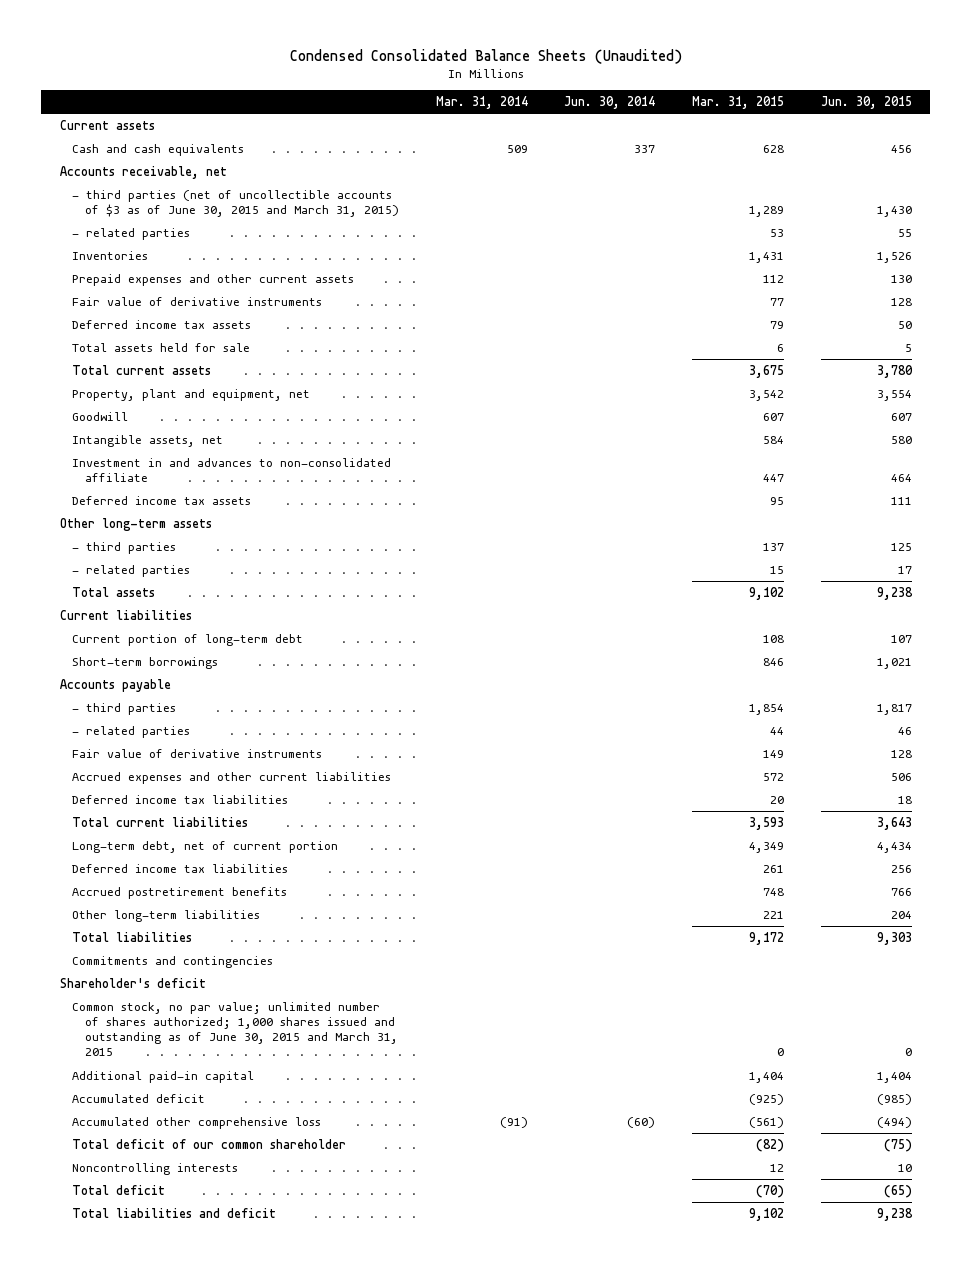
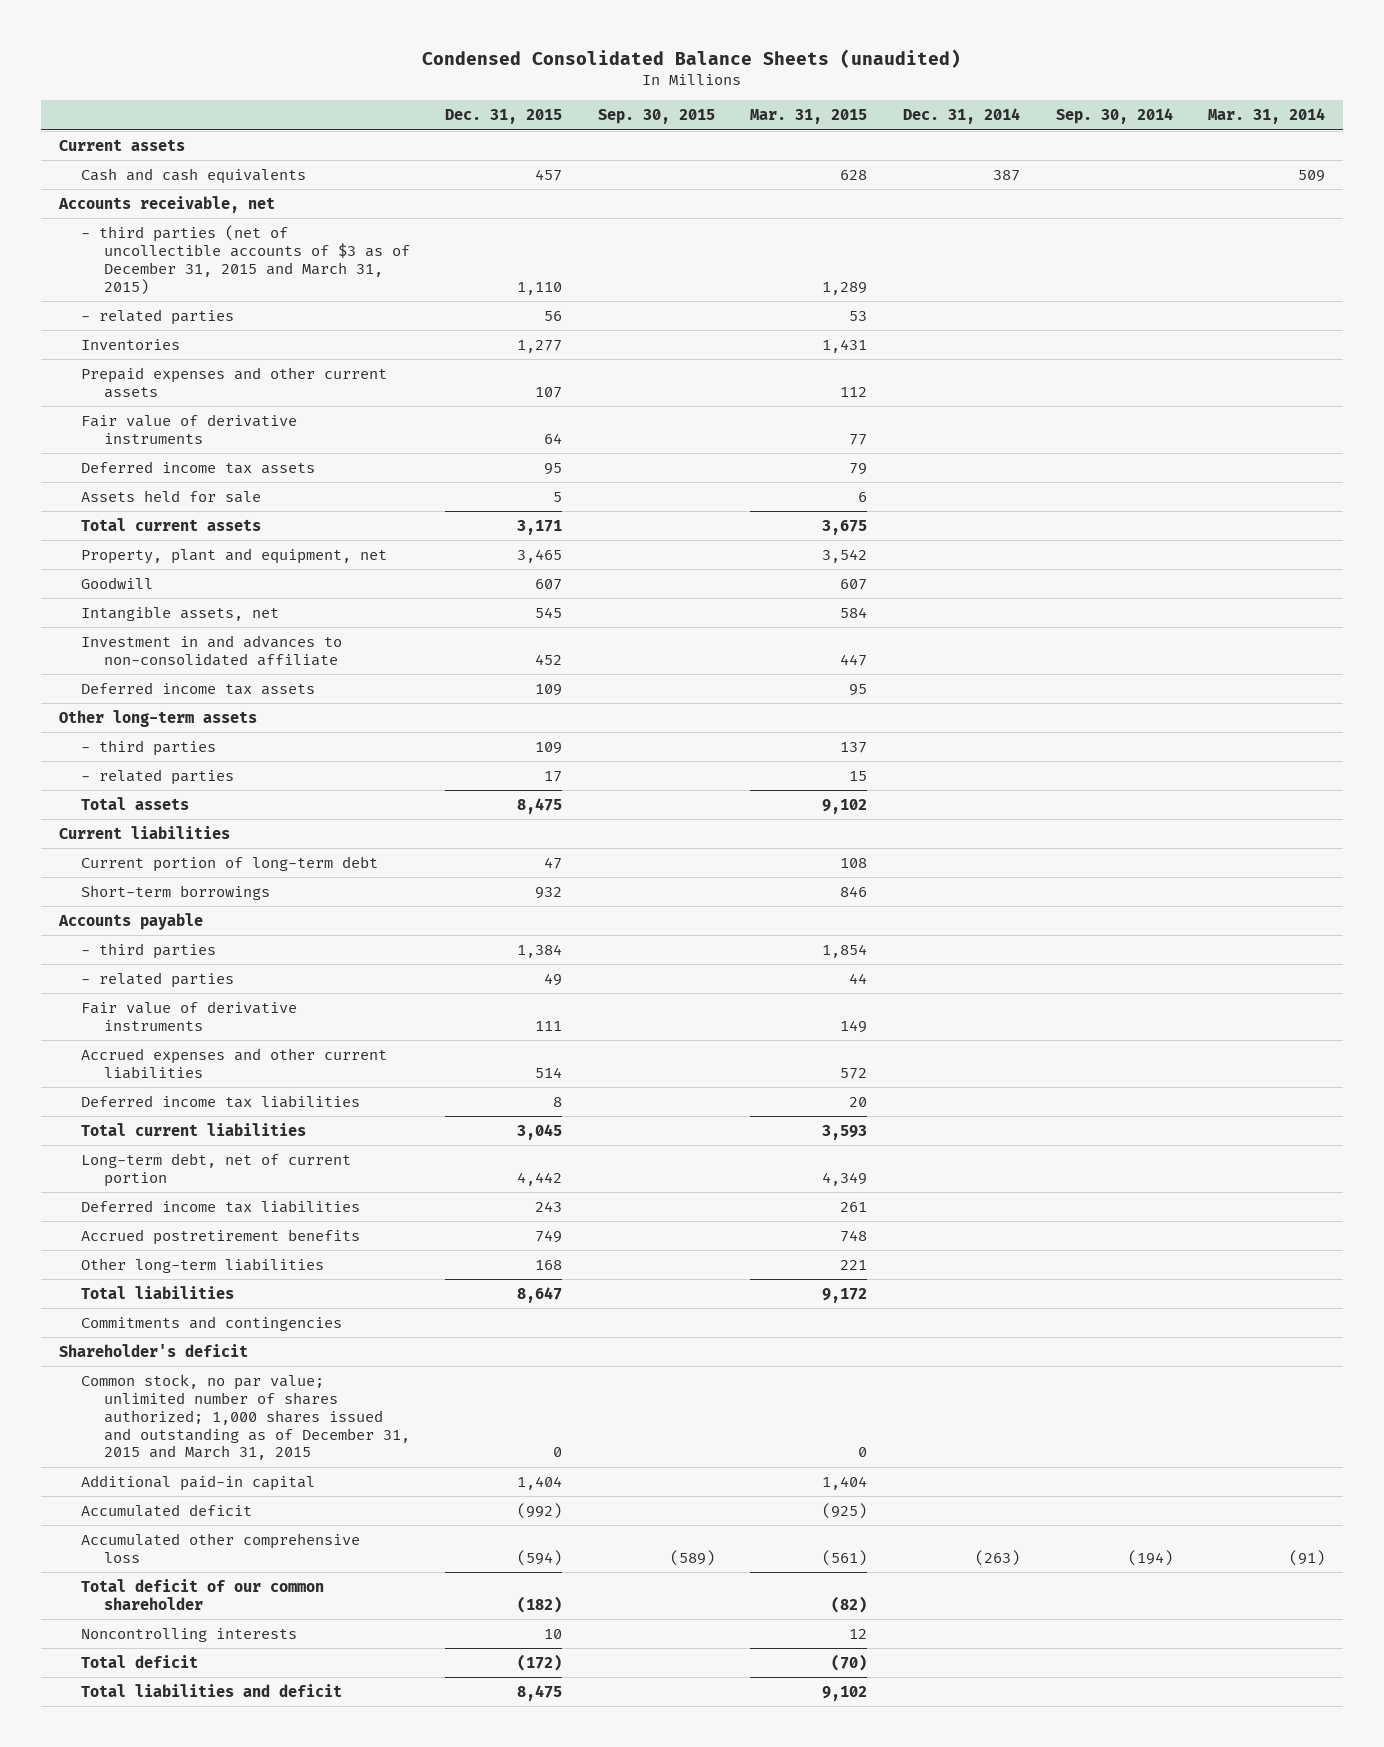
- Condensed Consolidated Balance Sheets (Unaudited)
+ Condensed Consolidated Balance Sheets (unaudited)
- | Mar. 31, 2014 | Jun. 30, 2014 | Mar. 31, 2015 | Jun. 30, 2015
+ | Dec. 31, 2015 | Sep. 30, 2015 | Mar. 31, 2015 | Dec. 31, 2014 | Sep. 30, 2014 | Mar. 31, 2014
- - third parties (net of uncollectible accounts of $3 as of June 30, 2015 and March 31, 2015) | | | 1,289 | 1,430
+ - third parties (net of uncollectible accounts of $3 as of December 31, 2015 and March 31, 2015) | 1,110 | | 1,289 | | |
- Total assets held for sale | | | 6 | 5
+ Assets held for sale | 5 | | 6 | | |
- Common stock, no par value; unlimited number of shares authorized; 1,000 shares issued and outstanding as of June 30, 2015 and March 31, 2015 | | | 0 | 0
+ Common stock, no par value; unlimited number of shares authorized; 1,000 shares issued and outstanding as of December 31, 2015 and March 31, 2015 | 0 | | 0 | | |

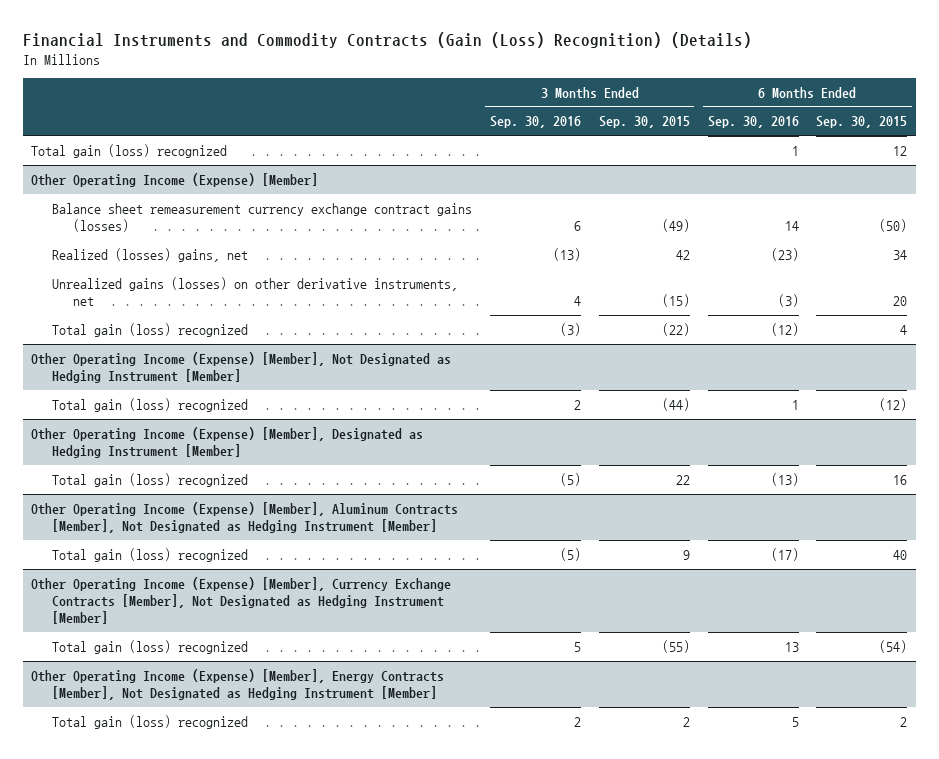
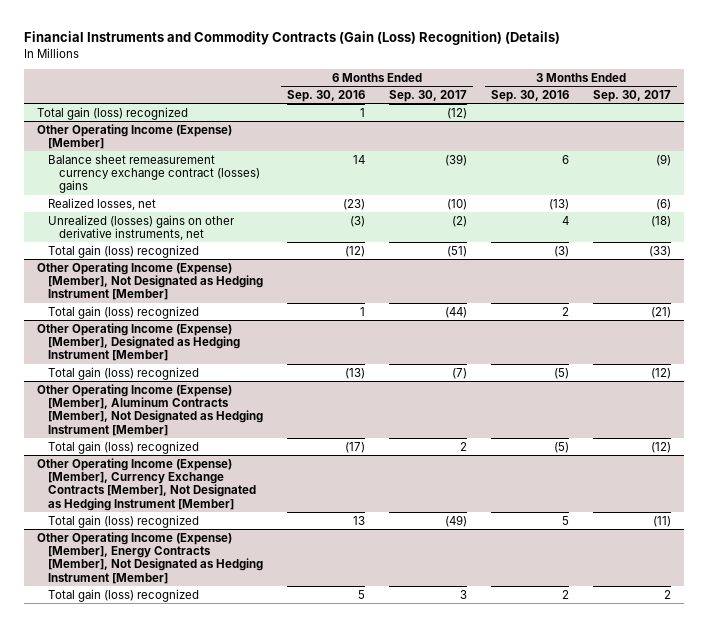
- | 3 Months Ended Sep. 30, 2016 | 3 Months Ended Sep. 30, 2015 | 6 Months Ended Sep. 30, 2016 | 6 Months Ended Sep. 30, 2015
+ | 6 Months Ended Sep. 30, 2016 | 6 Months Ended Sep. 30, 2017 | 3 Months Ended Sep. 30, 2016 | 3 Months Ended Sep. 30, 2017
@ Other Operating Income (Expense) [Member]
- Balance sheet remeasurement currency exchange contract gains (losses) | 6 | (49) | 14 | (50)
- Realized (losses) gains, net | (13) | 42 | (23) | 34
- Unrealized gains (losses) on other derivative instruments, net | 4 | (15) | (3) | 20
+ Balance sheet remeasurement currency exchange contract (losses) gains | 14 | (39) | 6 | (9)
+ Realized losses, net | (23) | (10) | (13) | (6)
+ Unrealized (losses) gains on other derivative instruments, net | (3) | (2) | 4 | (18)

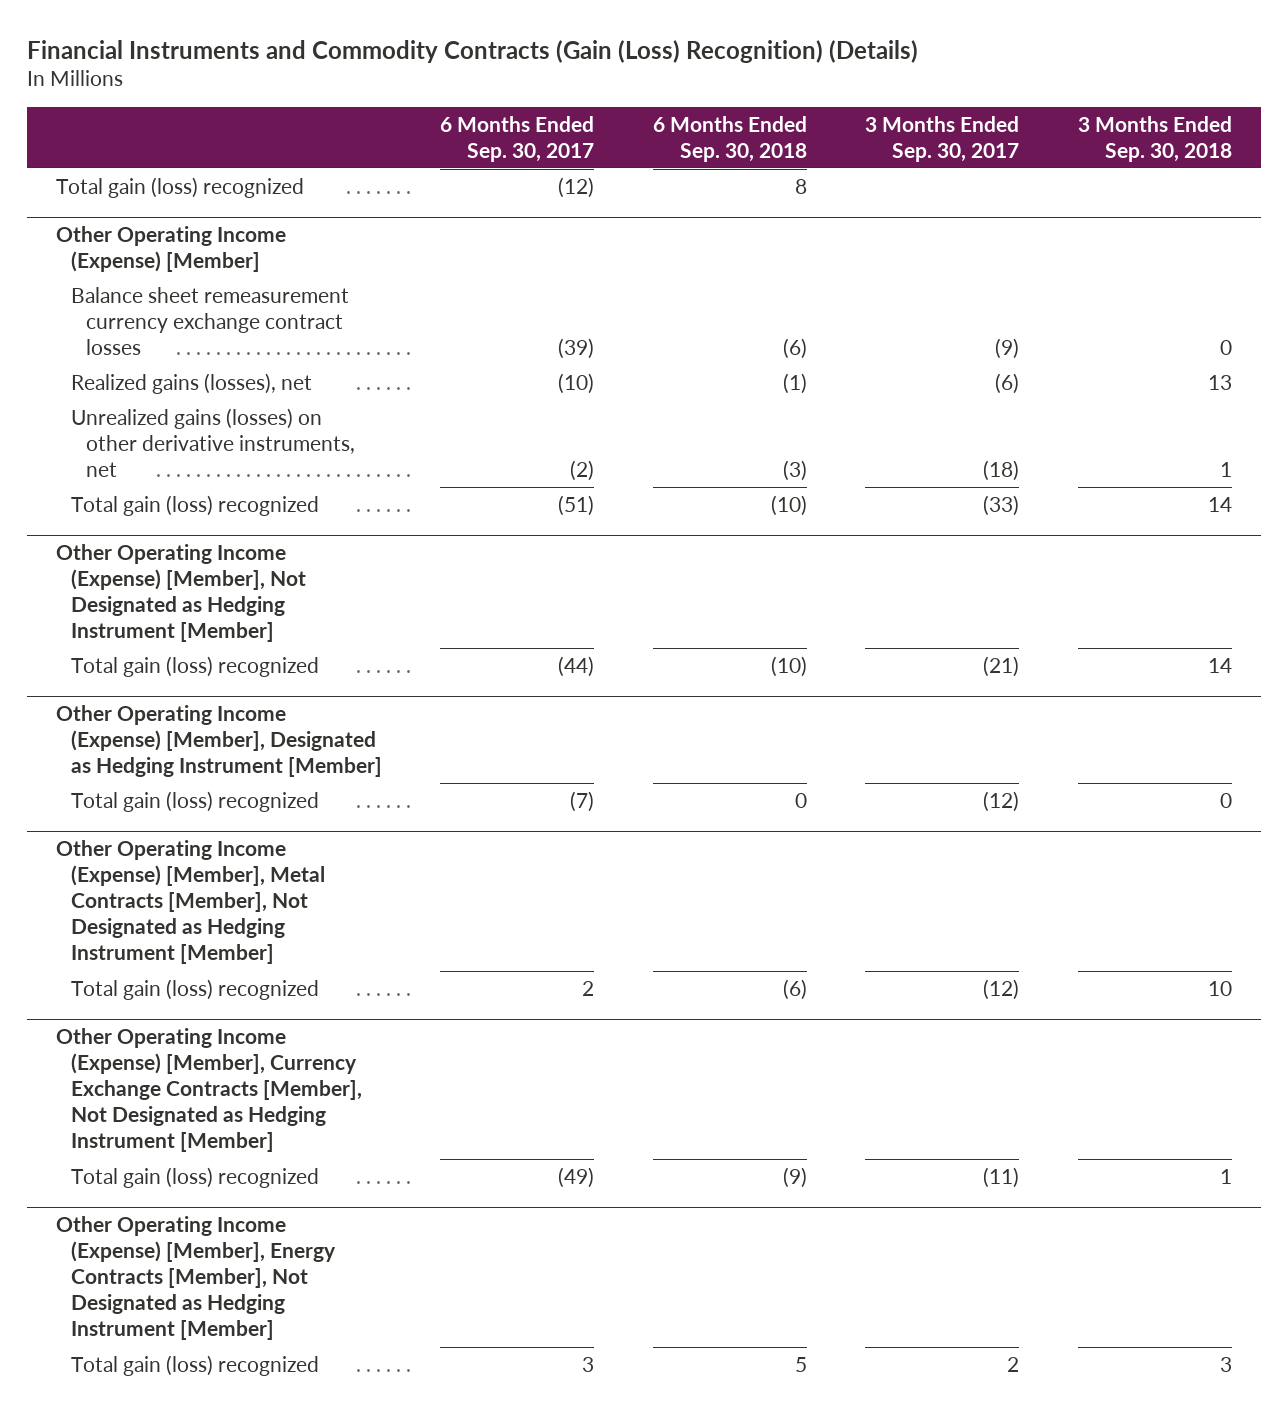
- | 6 Months Ended Sep. 30, 2016 | 6 Months Ended Sep. 30, 2017 | 3 Months Ended Sep. 30, 2016 | 3 Months Ended Sep. 30, 2017
+ | 6 Months Ended Sep. 30, 2017 | 6 Months Ended Sep. 30, 2018 | 3 Months Ended Sep. 30, 2017 | 3 Months Ended Sep. 30, 2018
@ Other Operating Income (Expense) [Member]
- Balance sheet remeasurement currency exchange contract (losses) gains | 14 | (39) | 6 | (9)
- Realized losses, net | (23) | (10) | (13) | (6)
- Unrealized (losses) gains on other derivative instruments, net | (3) | (2) | 4 | (18)
+ Balance sheet remeasurement currency exchange contract losses | (39) | (6) | (9) | 0
+ Realized gains (losses), net | (10) | (1) | (6) | 13
+ Unrealized gains (losses) on other derivative instruments, net | (2) | (3) | (18) | 1
- Other Operating Income (Expense) [Member], Aluminum Contracts [Member], Not Designated as Hedging Instrument [Member]
+ Other Operating Income (Expense) [Member], Metal Contracts [Member], Not Designated as Hedging Instrument [Member]

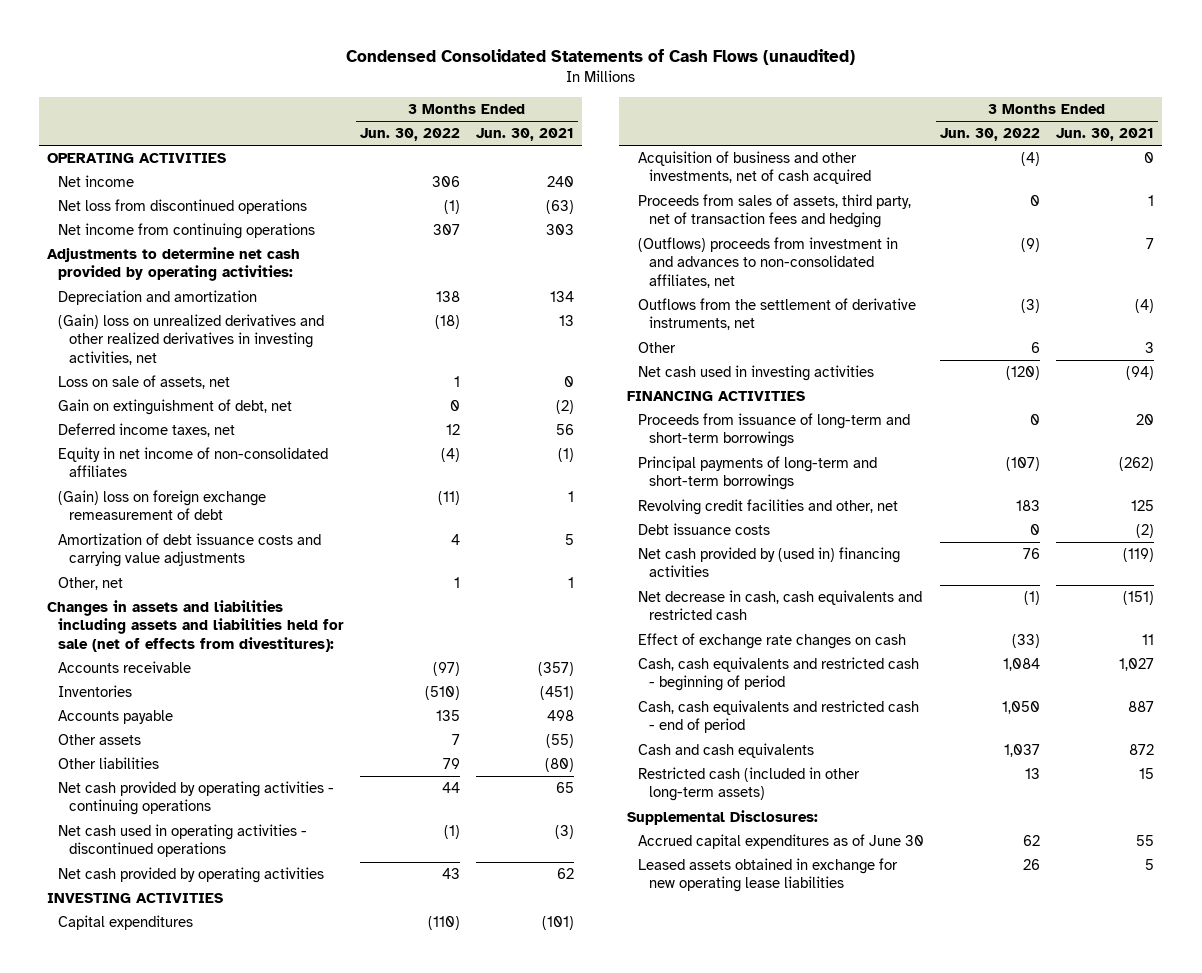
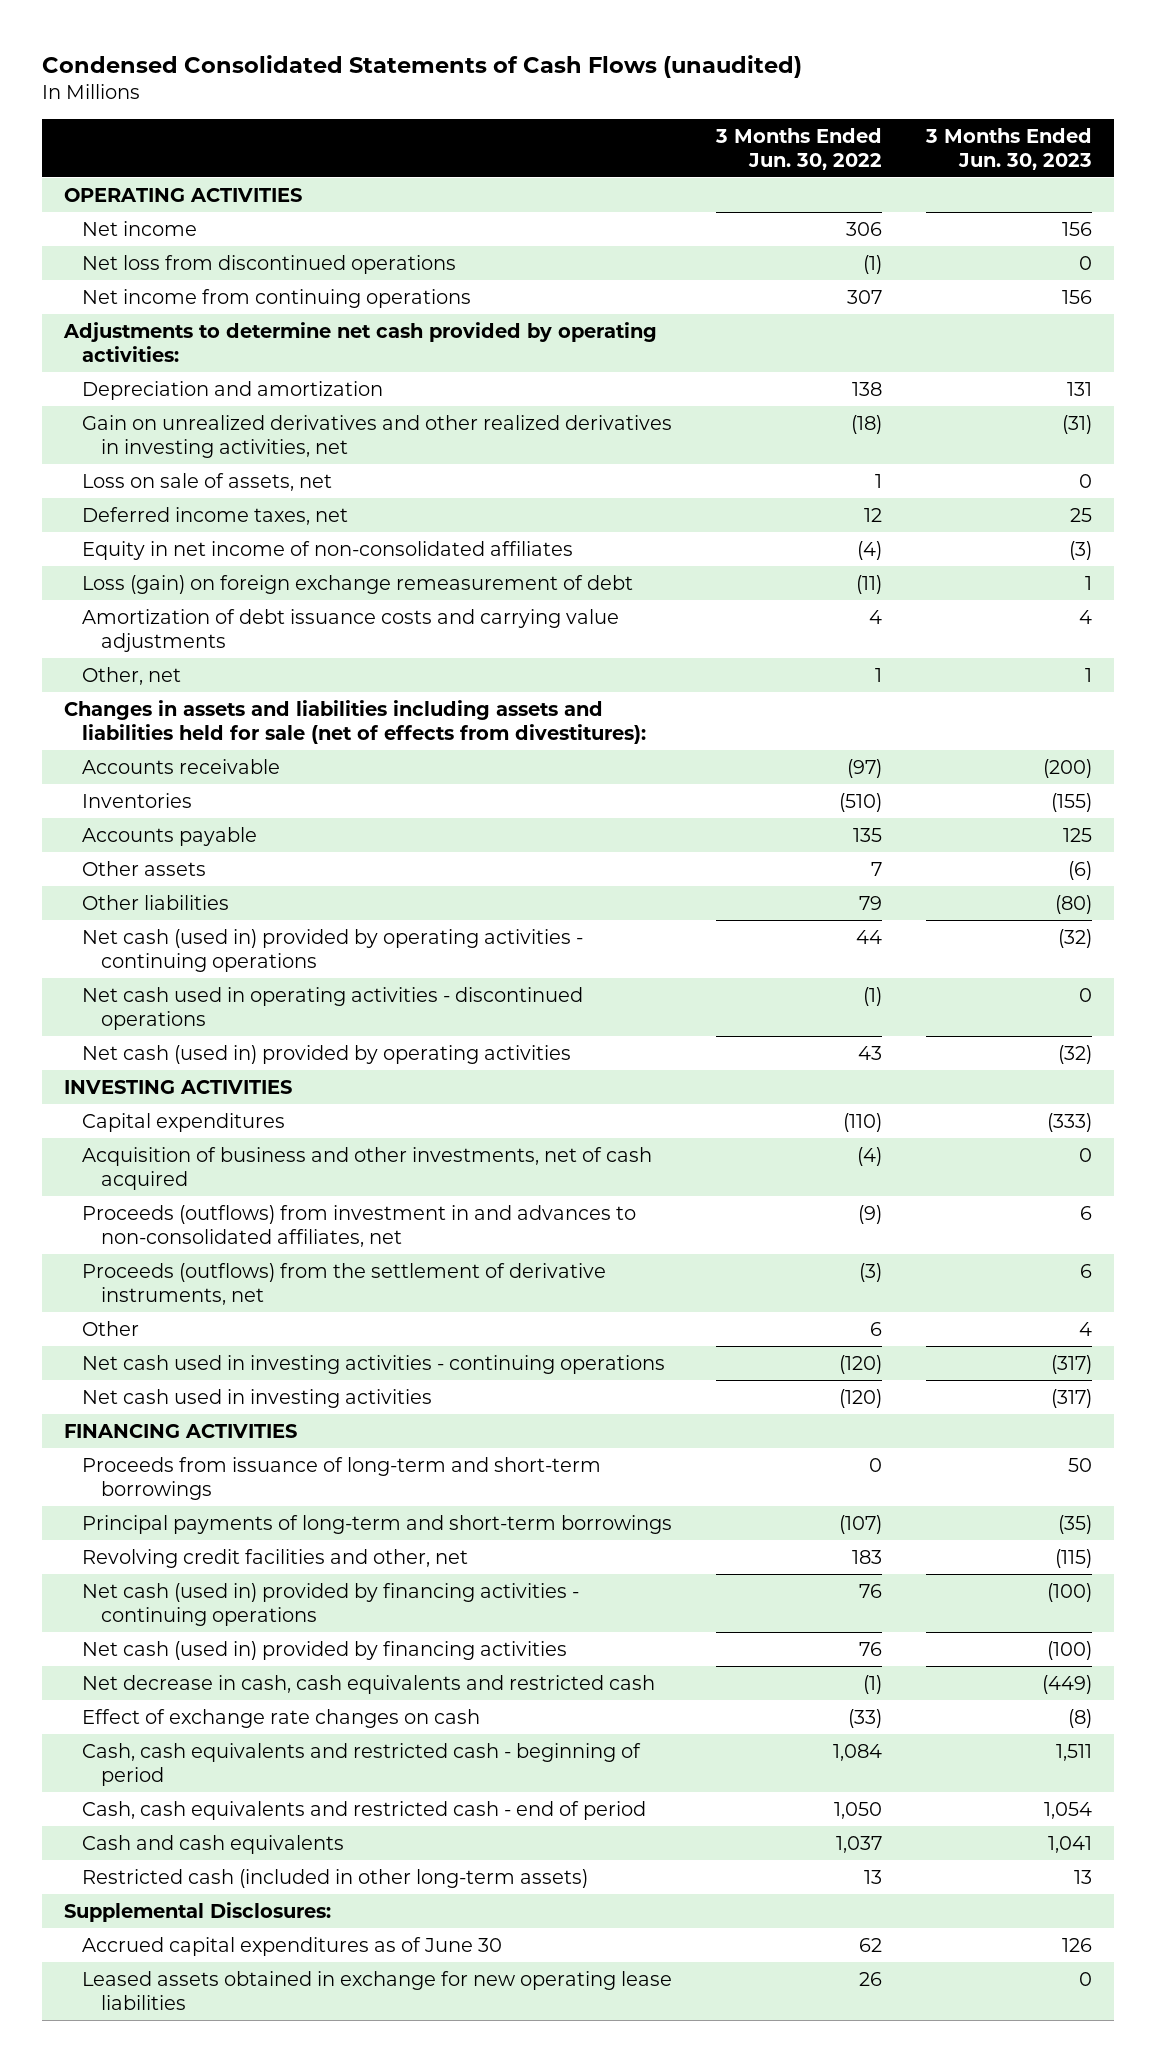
- | 3 Months Ended Jun. 30, 2022 | 3 Months Ended Jun. 30, 2021
+ | 3 Months Ended Jun. 30, 2022 | 3 Months Ended Jun. 30, 2023
- (Gain) loss on unrealized derivatives and other realized derivatives in investing activities, net | (18) | 13
+ Gain on unrealized derivatives and other realized derivatives in investing activities, net | (18) | (31)
- Gain on extinguishment of debt, net | 0 | (2)
- (Gain) loss on foreign exchange remeasurement of debt | (11) | 1
+ Loss (gain) on foreign exchange remeasurement of debt | (11) | 1
- Net cash provided by operating activities - continuing operations | 44 | 65
+ Net cash (used in) provided by operating activities - continuing operations | 44 | (32)
- Net cash provided by operating activities | 43 | 62
+ Net cash (used in) provided by operating activities | 43 | (32)
- Proceeds from sales of assets, third party, net of transaction fees and hedging | 0 | 1
- (Outflows) proceeds from investment in and advances to non-consolidated affiliates, net | (9) | 7
- Outflows from the settlement of derivative instruments, net | (3) | (4)
+ Proceeds (outflows) from investment in and advances to non-consolidated affiliates, net | (9) | 6
+ Proceeds (outflows) from the settlement of derivative instruments, net | (3) | 6
+ Net cash used in investing activities - continuing operations | (120) | (317)
- Debt issuance costs | 0 | (2)
- Net cash provided by (used in) financing activities | 76 | (119)
+ Net cash (used in) provided by financing activities - continuing operations | 76 | (100)
+ Net cash (used in) provided by financing activities | 76 | (100)

